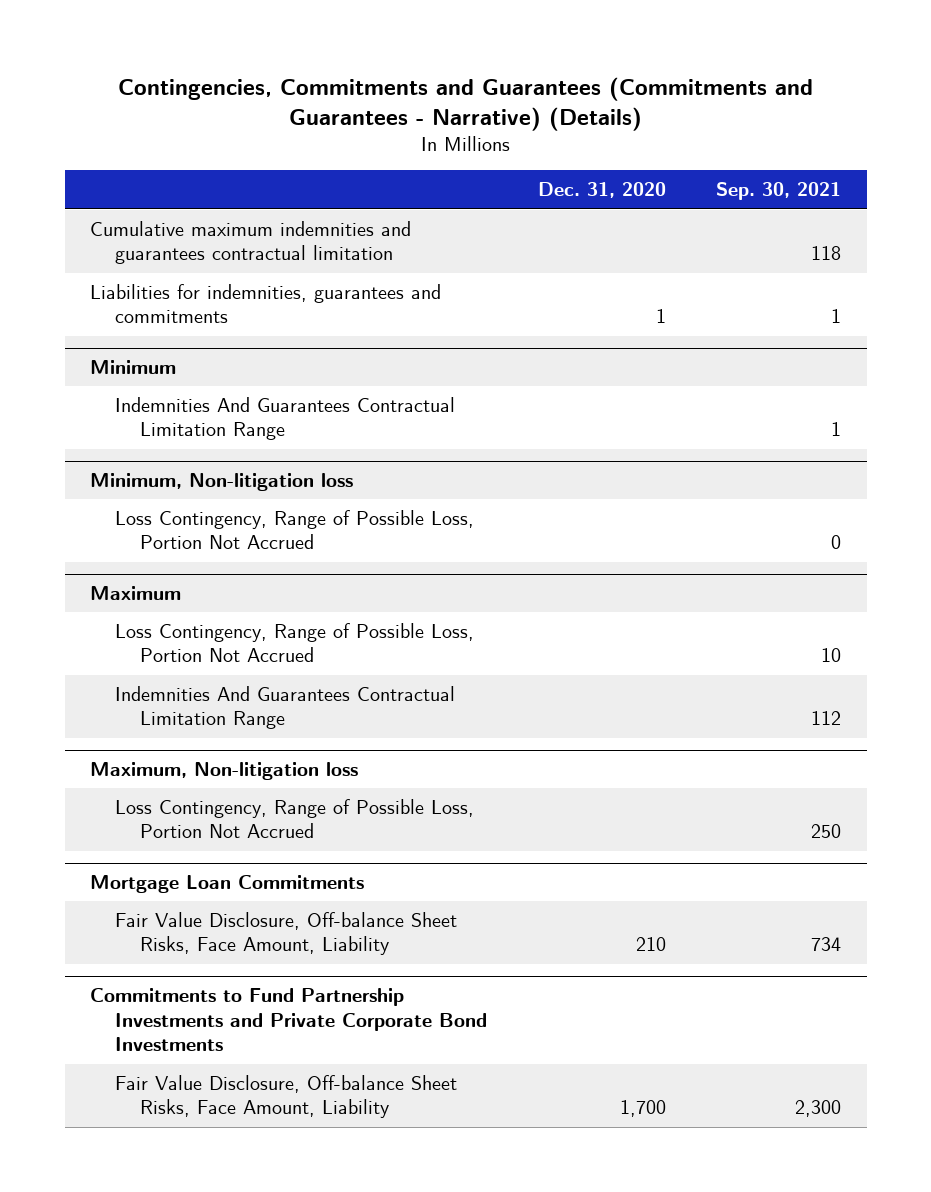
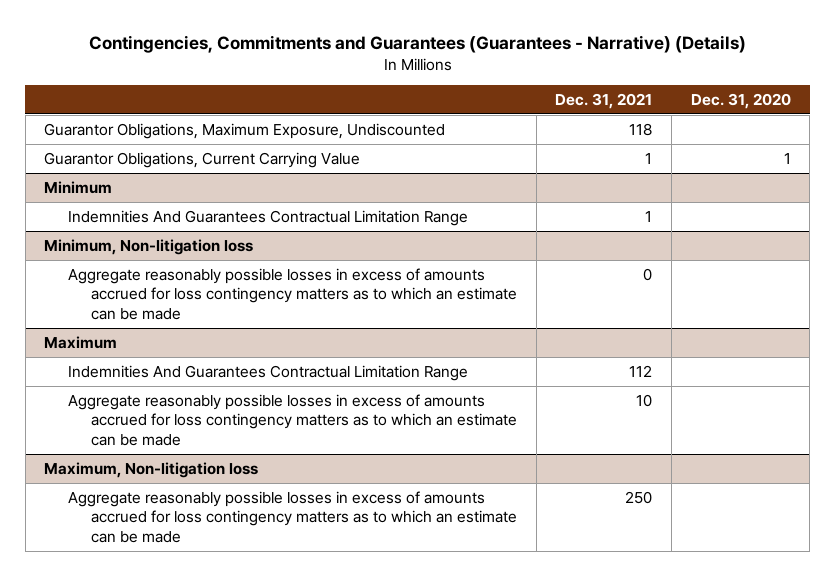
- Contingencies, Commitments and Guarantees (Commitments and Guarantees - Narrative) (Details)
+ Contingencies, Commitments and Guarantees (Guarantees - Narrative) (Details)
- | Dec. 31, 2020 | Sep. 30, 2021
+ | Dec. 31, 2021 | Dec. 31, 2020
- Cumulative maximum indemnities and guarantees contractual limitation | | 118
- Liabilities for indemnities, guarantees and commitments | 1 | 1
+ Guarantor Obligations, Maximum Exposure, Undiscounted | 118 |
+ Guarantor Obligations, Current Carrying Value | 1 | 1
@ Minimum, Non-litigation loss
- Loss Contingency, Range of Possible Loss, Portion Not Accrued | | 0
+ Aggregate reasonably possible losses in excess of amounts accrued for loss contingency matters as to which an estimate can be made | 0 |
@ Maximum
- Loss Contingency, Range of Possible Loss, Portion Not Accrued | | 10
+ Aggregate reasonably possible losses in excess of amounts accrued for loss contingency matters as to which an estimate can be made | 10 |
@ Maximum, Non-litigation loss
- Loss Contingency, Range of Possible Loss, Portion Not Accrued | | 250
- Mortgage Loan Commitments
- Fair Value Disclosure, Off-balance Sheet Risks, Face Amount, Liability | 210 | 734
- Commitments to Fund Partnership Investments and Private Corporate Bond Investments
- Fair Value Disclosure, Off-balance Sheet Risks, Face Amount, Liability | 1,700 | 2,300
@ Maximum, Non-litigation loss
+ Aggregate reasonably possible losses in excess of amounts accrued for loss contingency matters as to which an estimate can be made | 250 |

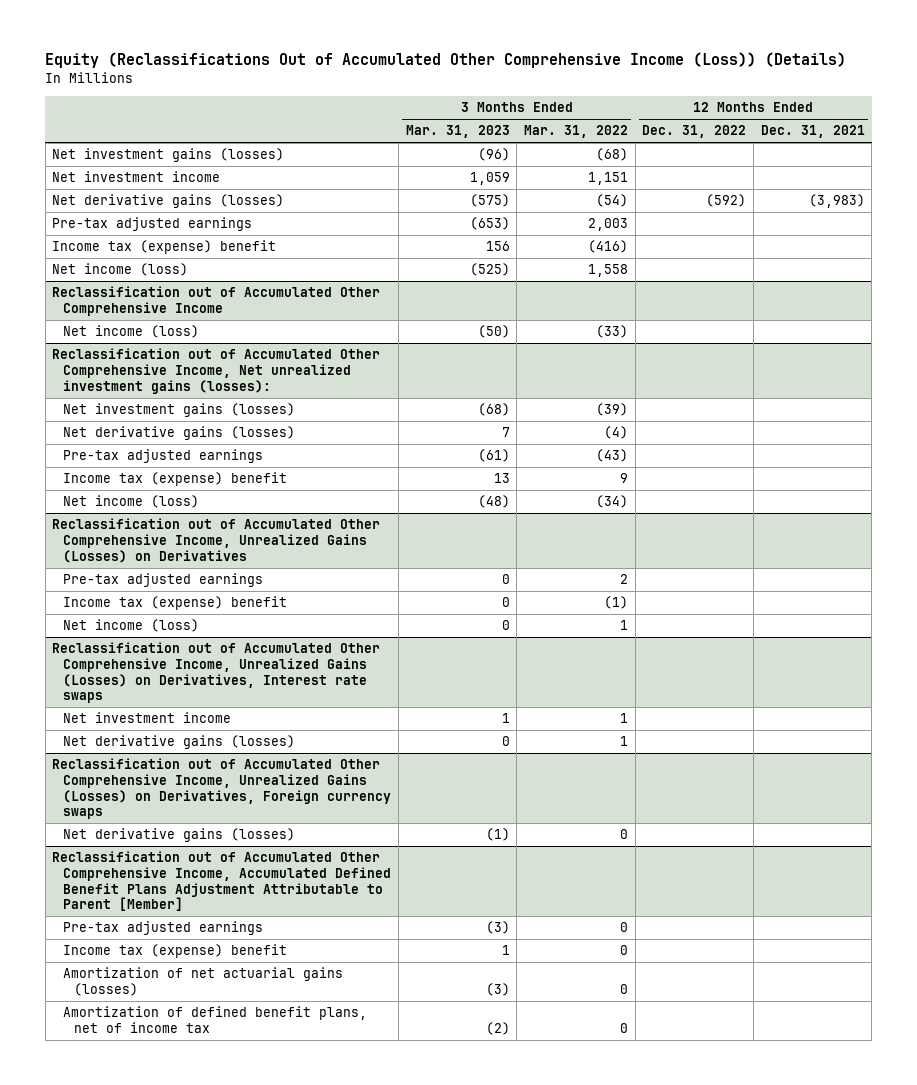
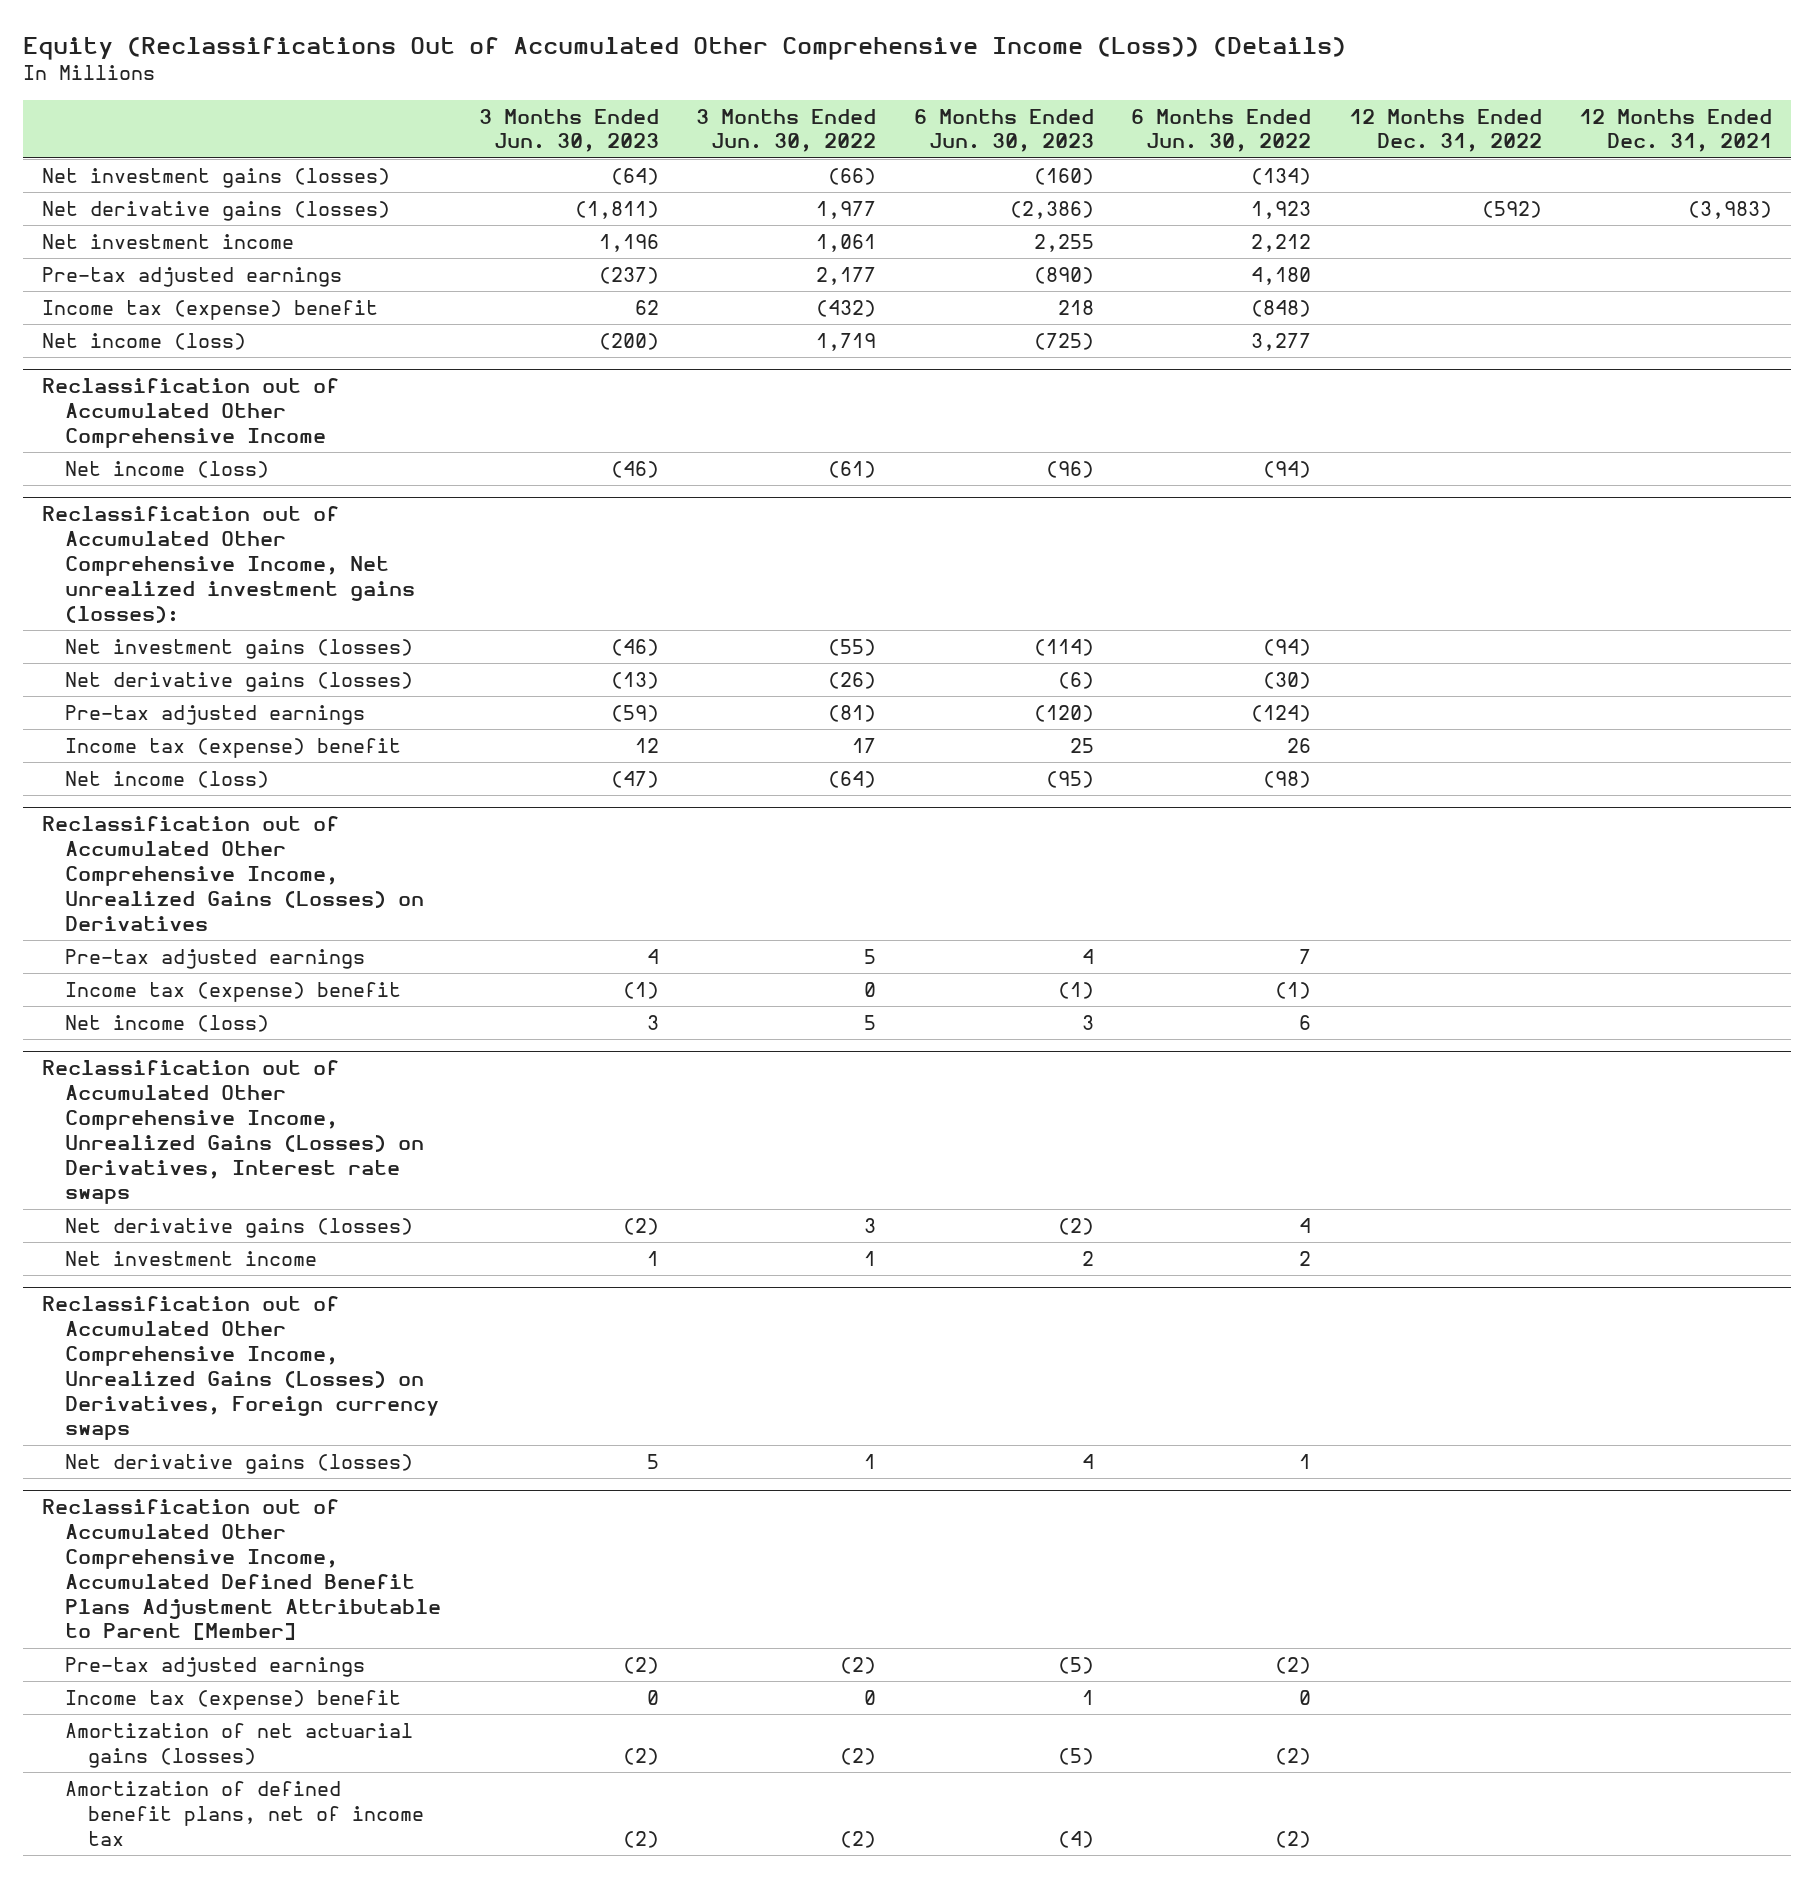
- | 3 Months Ended Mar. 31, 2023 | 3 Months Ended Mar. 31, 2022 | 12 Months Ended Dec. 31, 2022 | 12 Months Ended Dec. 31, 2021
+ | 3 Months Ended Jun. 30, 2023 | 3 Months Ended Jun. 30, 2022 | 6 Months Ended Jun. 30, 2023 | 6 Months Ended Jun. 30, 2022 | 12 Months Ended Dec. 31, 2022 | 12 Months Ended Dec. 31, 2021
moved down: Net investment income | 1,196 | 1,061 | 2,255 | 2,212 | |
@ Reclassification out of Accumulated Other Comprehensive Income, Unrealized Gains (Losses) on Derivatives, Interest rate swaps
moved down: Net investment income | 1 | 1 | 2 | 2 | |

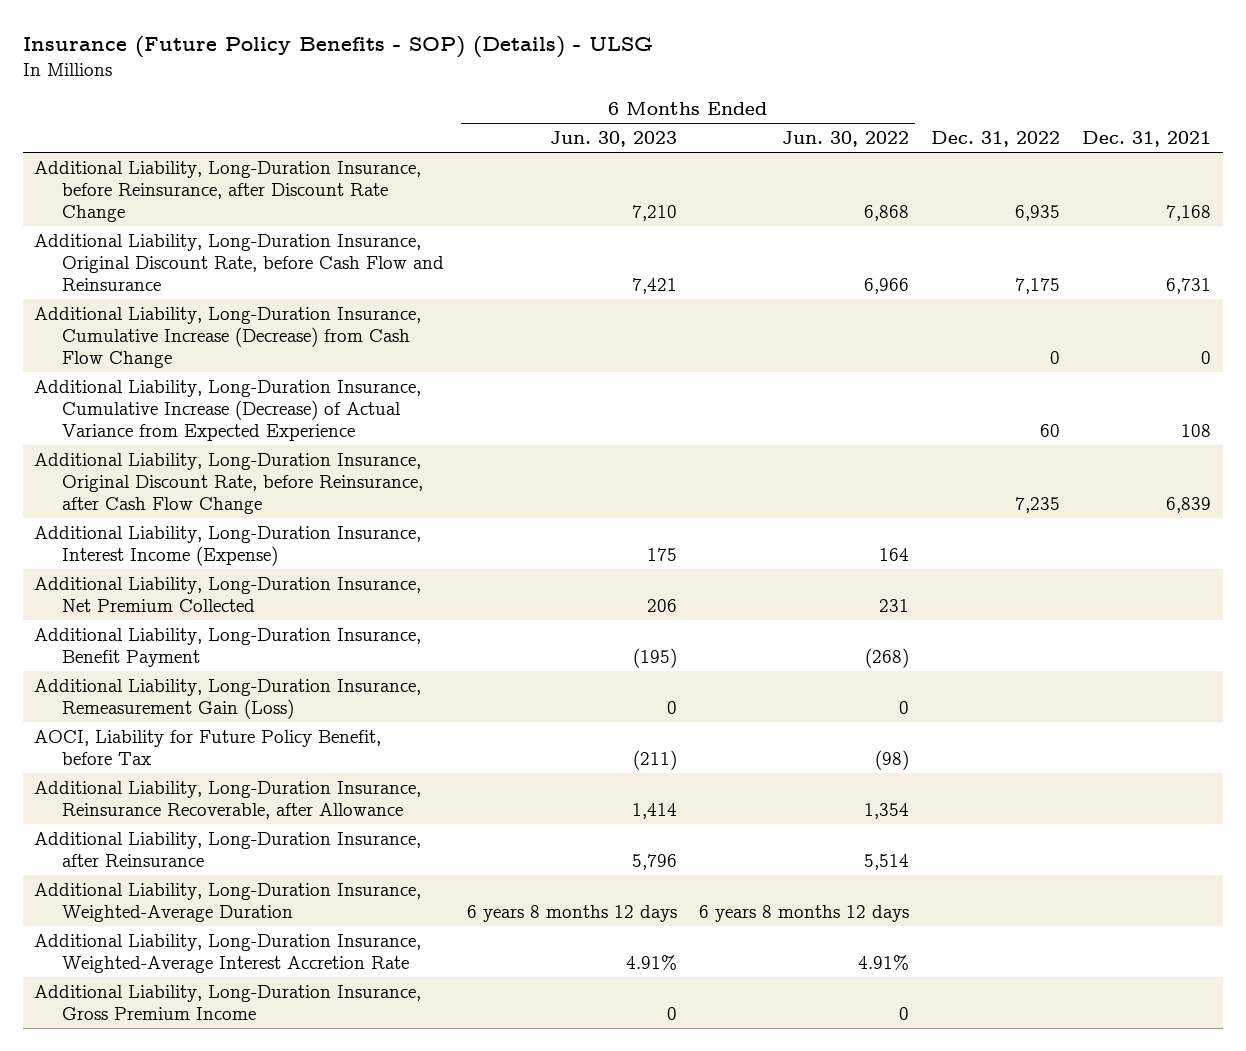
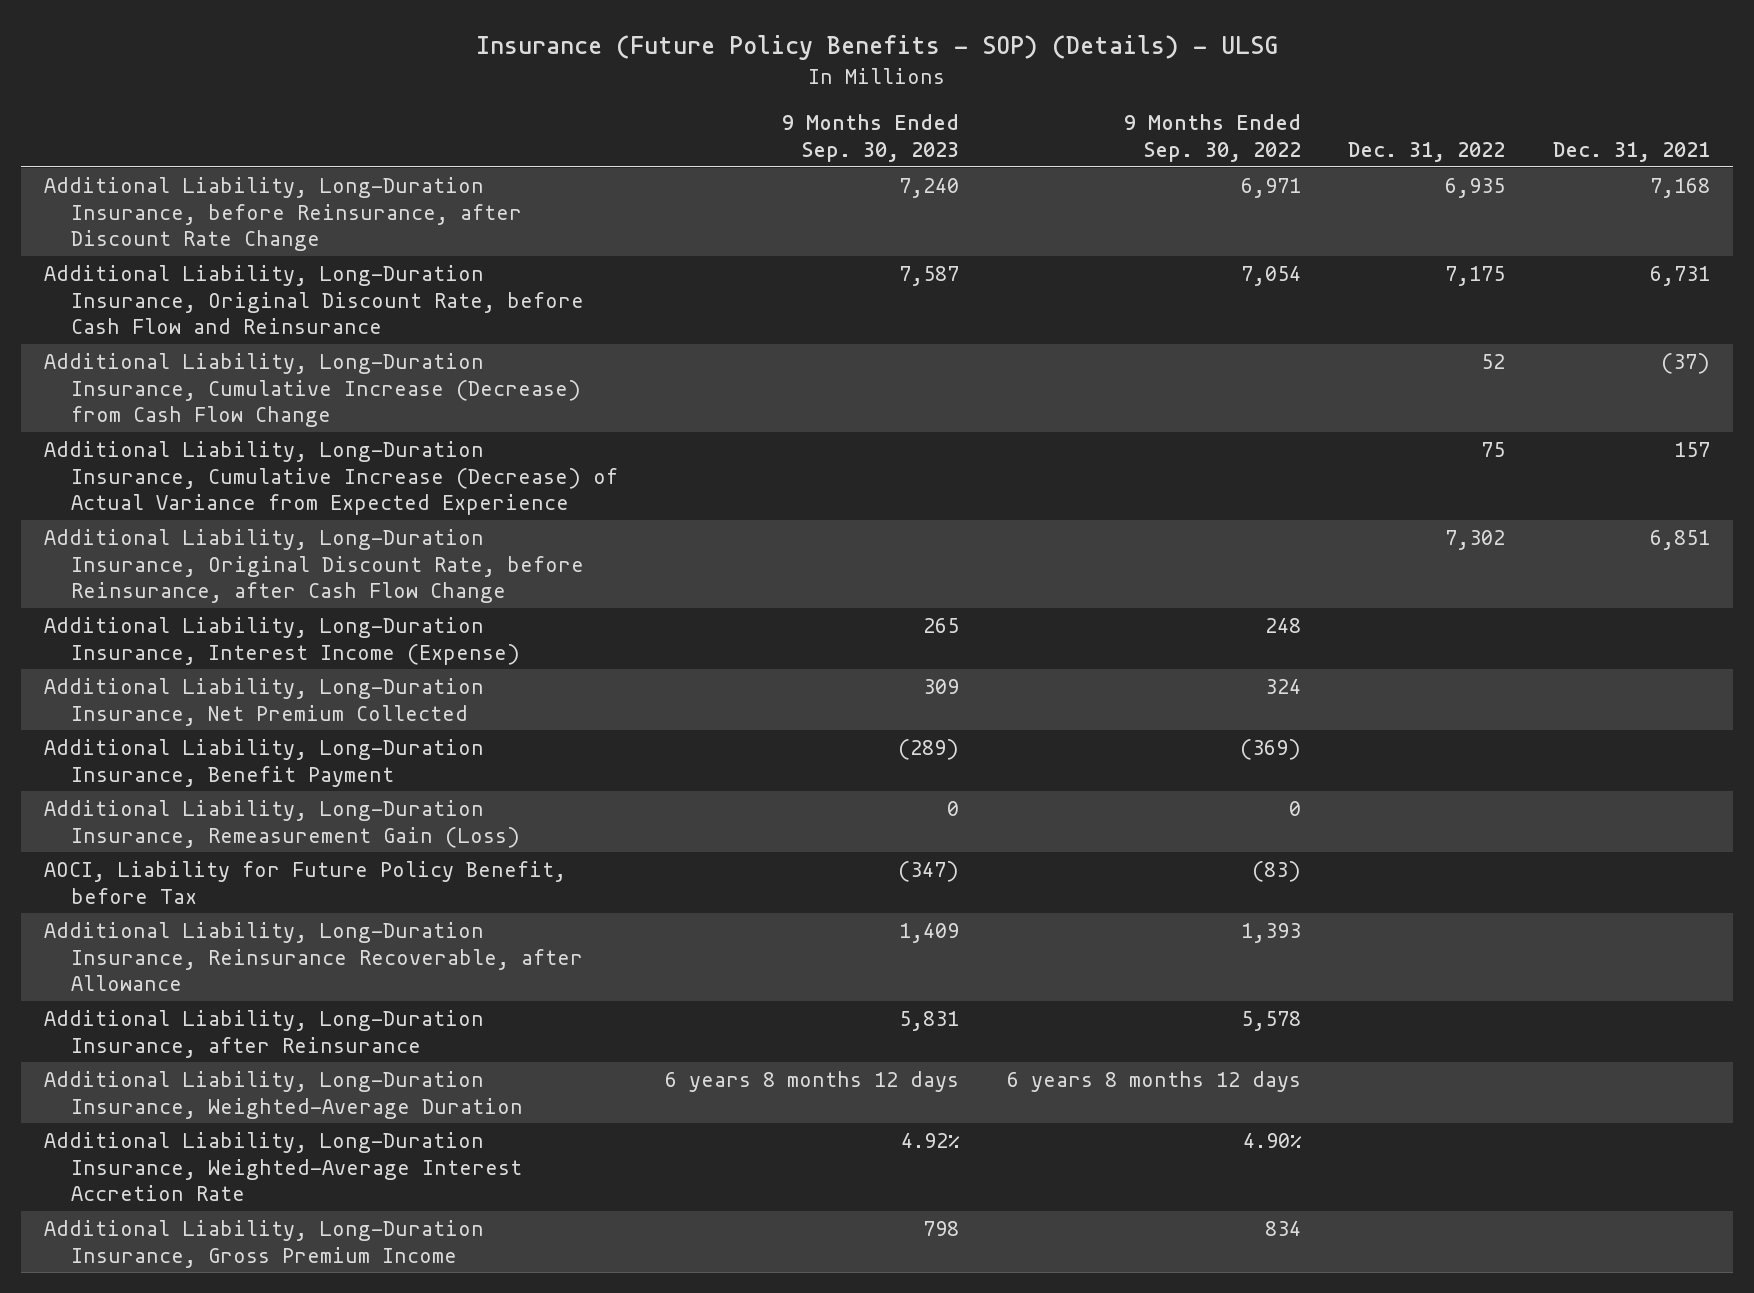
- | 6 Months Ended Jun. 30, 2023 | 6 Months Ended Jun. 30, 2022 | Dec. 31, 2022 | Dec. 31, 2021
+ | 9 Months Ended Sep. 30, 2023 | 9 Months Ended Sep. 30, 2022 | Dec. 31, 2022 | Dec. 31, 2021
- Additional Liability, Long-Duration Insurance, Cumulative Increase (Decrease) from Cash Flow Change | | | 0 | 0
- Additional Liability, Long-Duration Insurance, Cumulative Increase (Decrease) of Actual Variance from Expected Experience | | | 60 | 108
- Additional Liability, Long-Duration Insurance, Original Discount Rate, before Reinsurance, after Cash Flow Change | | | 7,235 | 6,839
+ Additional Liability, Long-Duration Insurance, Cumulative Increase (Decrease) from Cash Flow Change | | | 52 | (37)
+ Additional Liability, Long-Duration Insurance, Cumulative Increase (Decrease) of Actual Variance from Expected Experience | | | 75 | 157
+ Additional Liability, Long-Duration Insurance, Original Discount Rate, before Reinsurance, after Cash Flow Change | | | 7,302 | 6,851

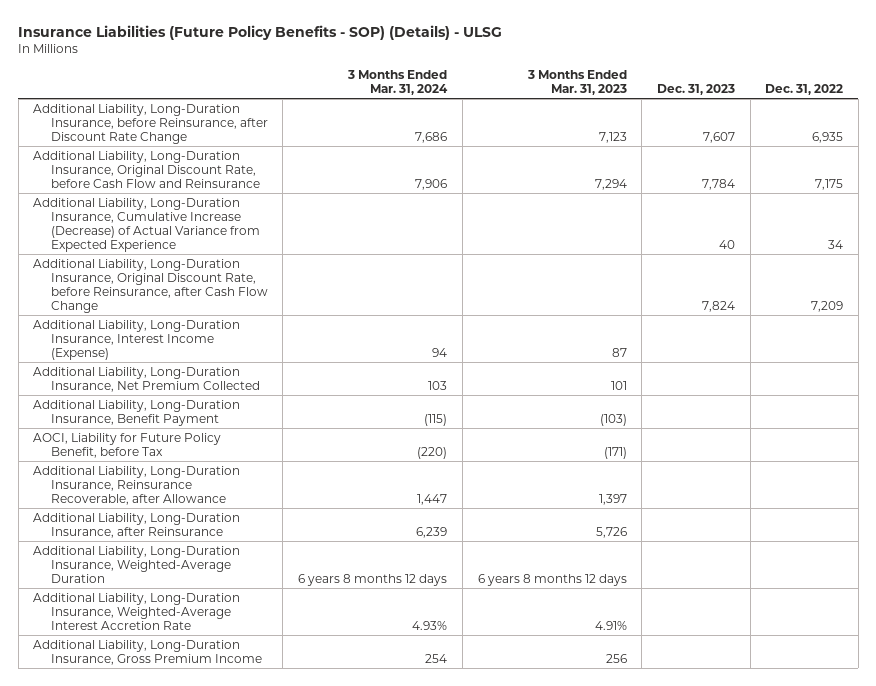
- Insurance (Future Policy Benefits - SOP) (Details) - ULSG
+ Insurance Liabilities (Future Policy Benefits - SOP) (Details) - ULSG
- | 9 Months Ended Sep. 30, 2023 | 9 Months Ended Sep. 30, 2022 | Dec. 31, 2022 | Dec. 31, 2021
+ | 3 Months Ended Mar. 31, 2024 | 3 Months Ended Mar. 31, 2023 | Dec. 31, 2023 | Dec. 31, 2022
- Additional Liability, Long-Duration Insurance, Cumulative Increase (Decrease) from Cash Flow Change | | | 52 | (37)
- Additional Liability, Long-Duration Insurance, Cumulative Increase (Decrease) of Actual Variance from Expected Experience | | | 75 | 157
- Additional Liability, Long-Duration Insurance, Original Discount Rate, before Reinsurance, after Cash Flow Change | | | 7,302 | 6,851
+ Additional Liability, Long-Duration Insurance, Cumulative Increase (Decrease) of Actual Variance from Expected Experience | | | 40 | 34
+ Additional Liability, Long-Duration Insurance, Original Discount Rate, before Reinsurance, after Cash Flow Change | | | 7,824 | 7,209
- Additional Liability, Long-Duration Insurance, Remeasurement Gain (Loss) | 0 | 0 | |

